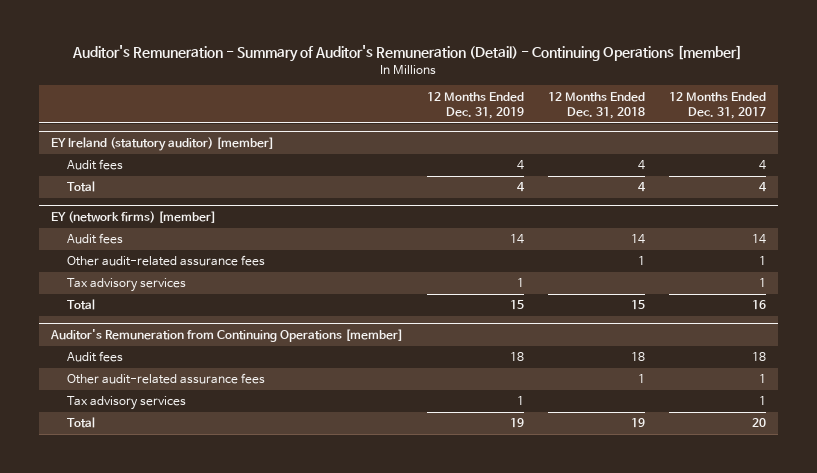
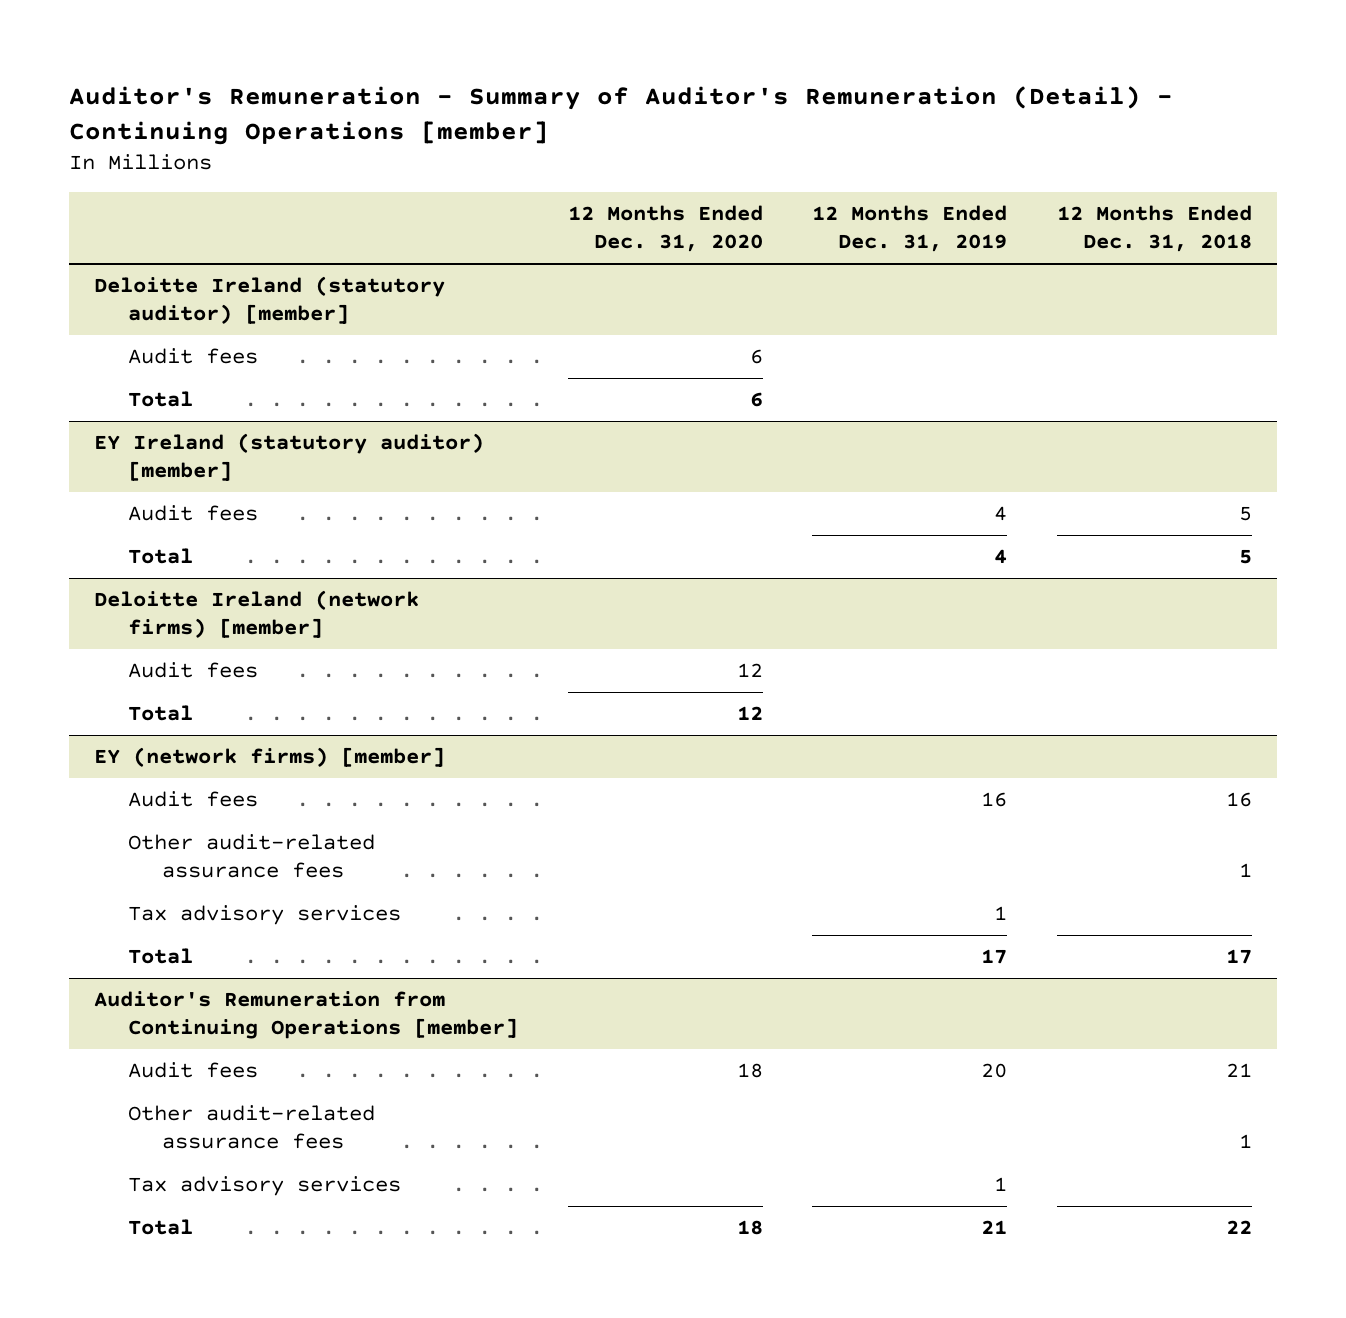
- | 12 Months Ended Dec. 31, 2019 | 12 Months Ended Dec. 31, 2018 | 12 Months Ended Dec. 31, 2017
+ | 12 Months Ended Dec. 31, 2020 | 12 Months Ended Dec. 31, 2019 | 12 Months Ended Dec. 31, 2018
+ Deloitte Ireland (statutory auditor) [member]
+ Audit fees | 6 | |
+ Total | 6 | |
@ EY Ireland (statutory auditor) [member]
- Audit fees | 4 | 4 | 4
- Total | 4 | 4 | 4
+ Audit fees | | 4 | 5
+ Total | | 4 | 5
+ Deloitte Ireland (network firms) [member]
+ Audit fees | 12 | |
+ Total | 12 | |
@ EY (network firms) [member]
- Audit fees | 14 | 14 | 14
+ Audit fees | | 16 | 16
- Total | 15 | 15 | 16
+ Total | | 17 | 17
@ Auditor's Remuneration from Continuing Operations [member]
- Audit fees | 18 | 18 | 18
+ Audit fees | 18 | 20 | 21
- Total | 19 | 19 | 20
+ Total | 18 | 21 | 22

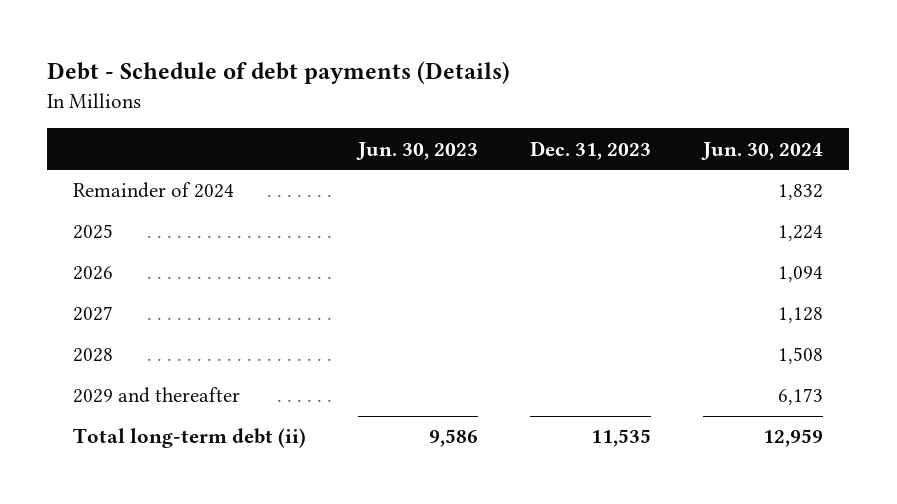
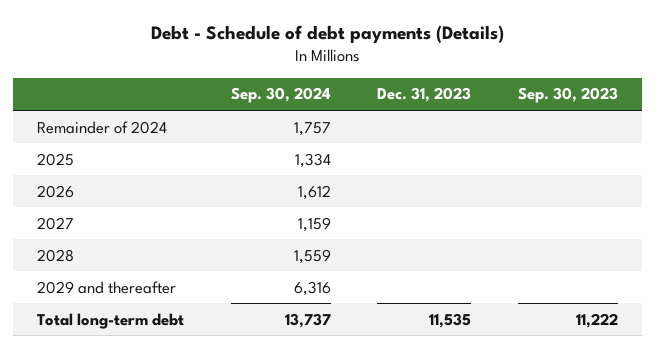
- | Jun. 30, 2023 | Dec. 31, 2023 | Jun. 30, 2024
+ | Sep. 30, 2024 | Dec. 31, 2023 | Sep. 30, 2023
- Total long-term debt (ii) | 9,586 | 11,535 | 12,959
+ Total long-term debt | 13,737 | 11,535 | 11,222

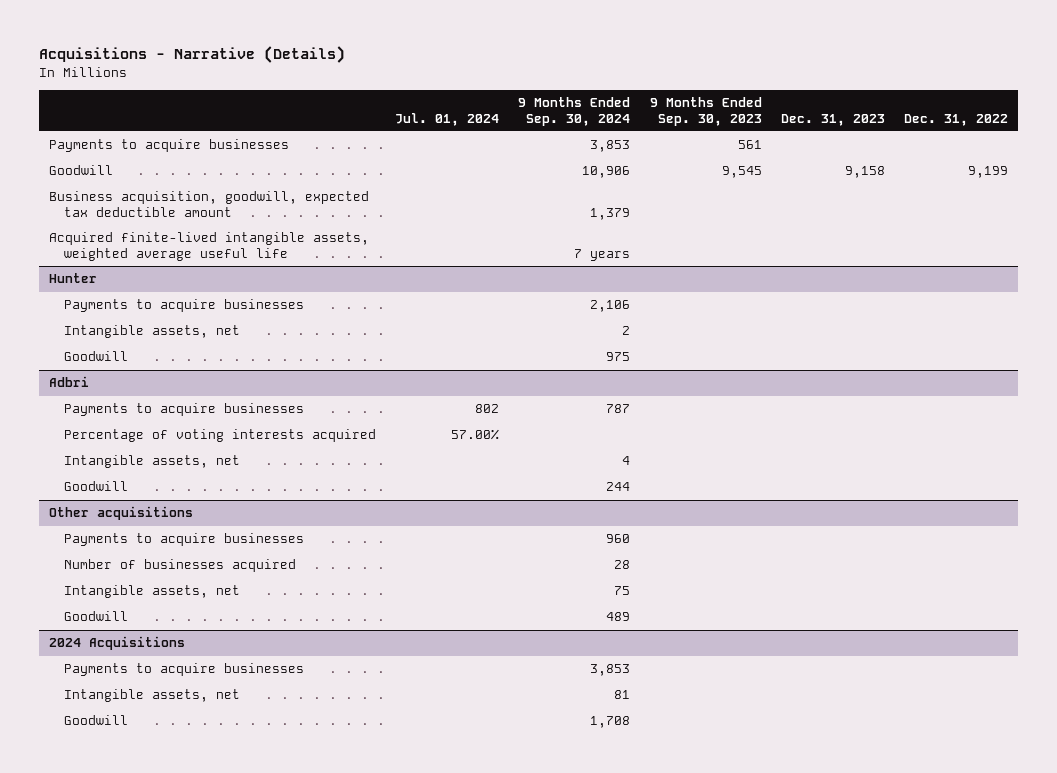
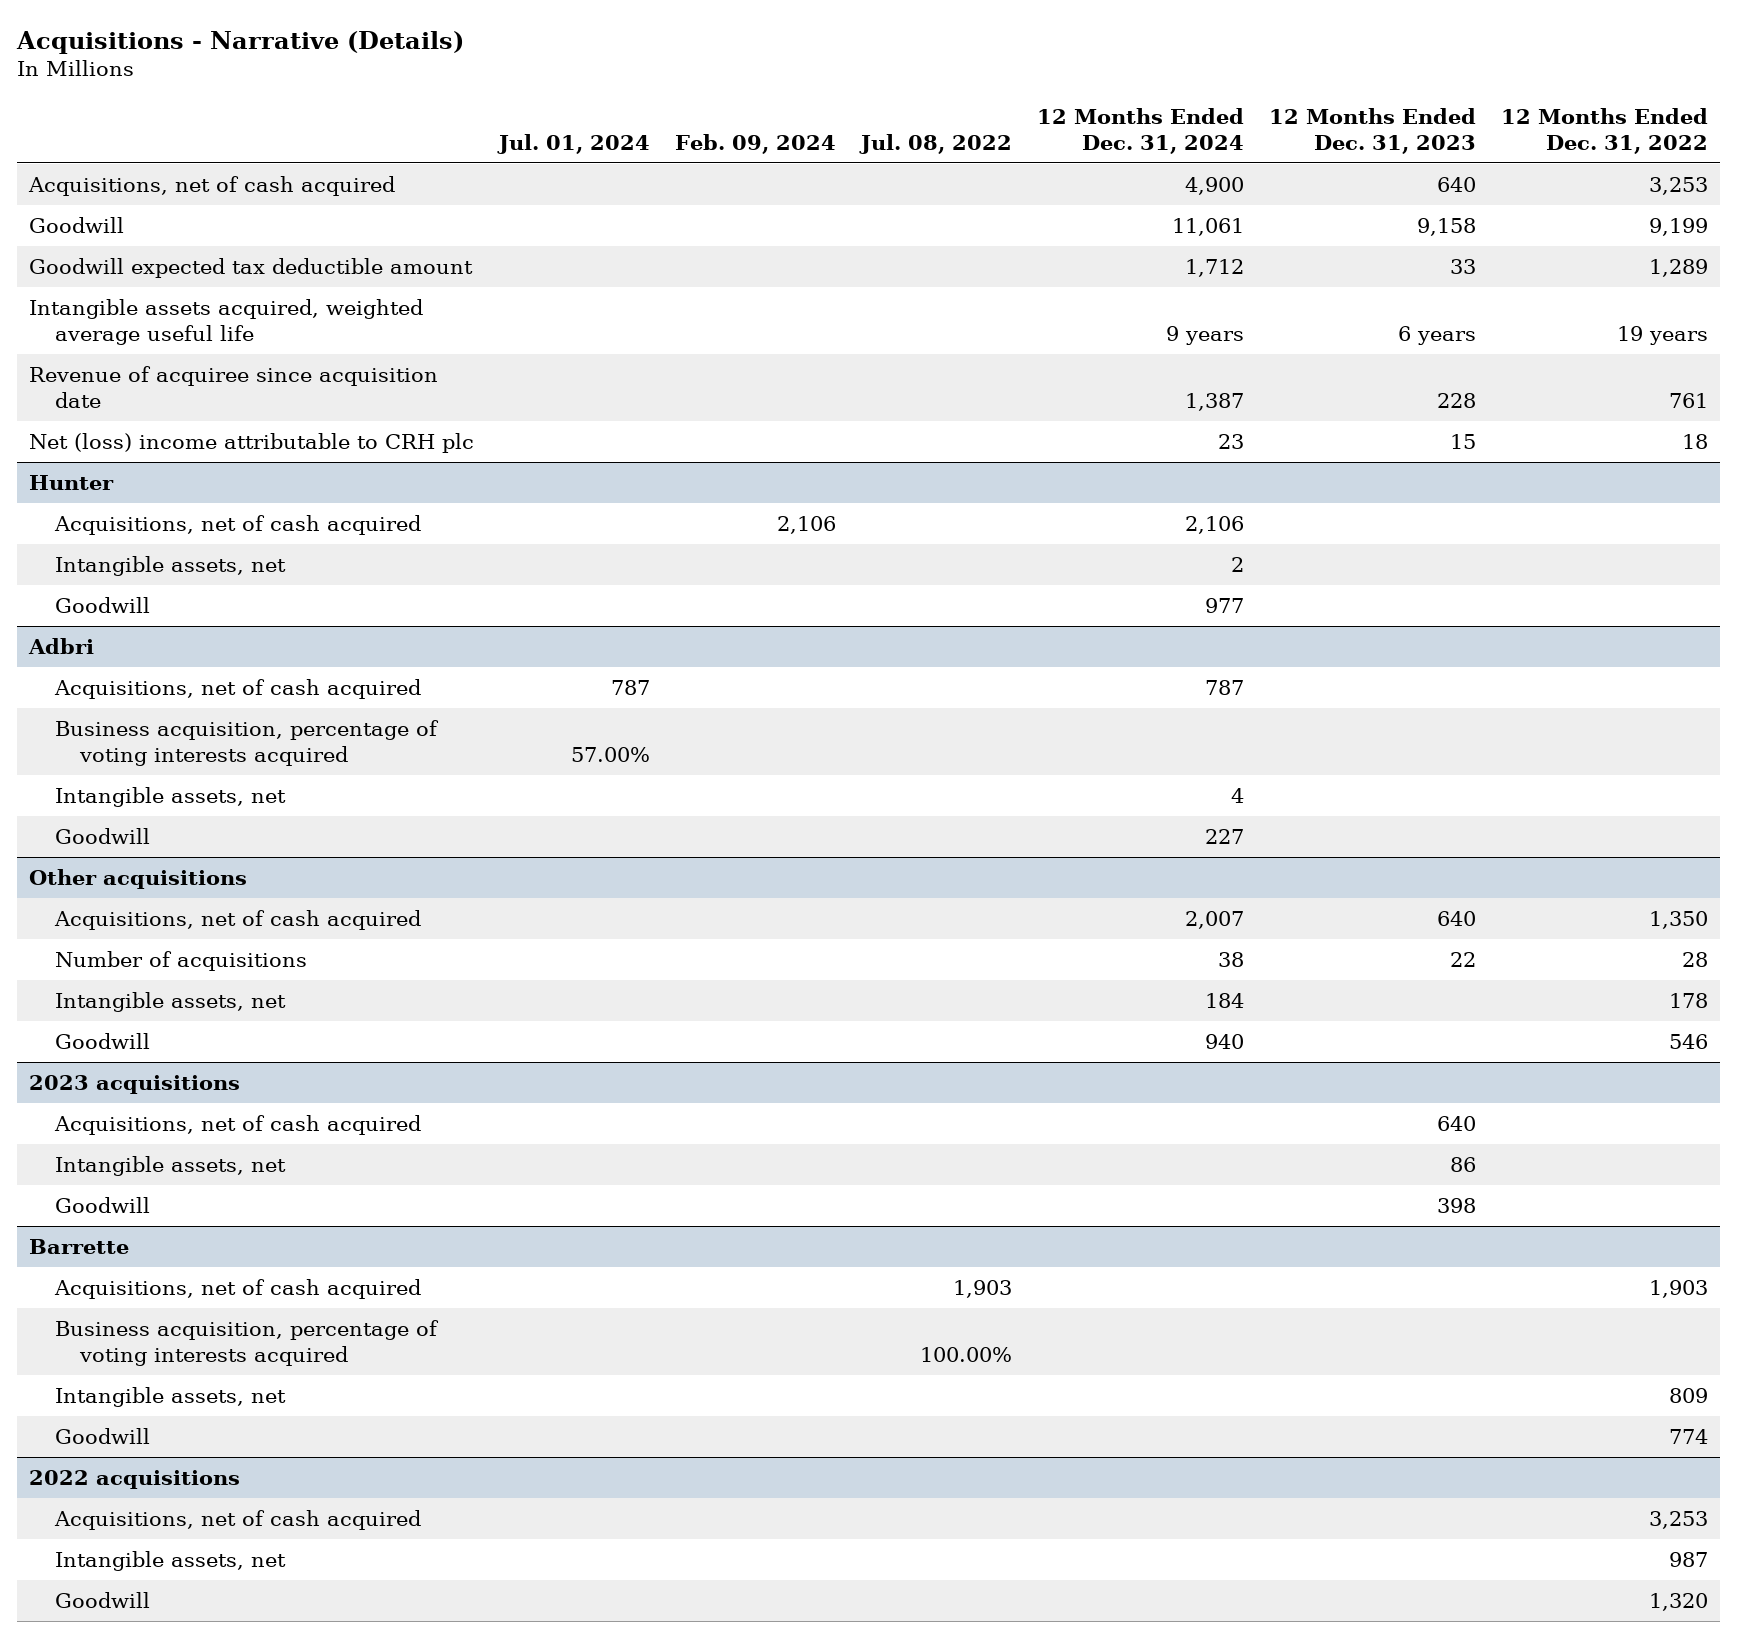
- | Jul. 01, 2024 | 9 Months Ended Sep. 30, 2024 | 9 Months Ended Sep. 30, 2023 | Dec. 31, 2023 | Dec. 31, 2022
+ | Jul. 01, 2024 | Feb. 09, 2024 | Jul. 08, 2022 | 12 Months Ended Dec. 31, 2024 | 12 Months Ended Dec. 31, 2023 | 12 Months Ended Dec. 31, 2022
- Payments to acquire businesses | | 3,853 | 561 | |
+ Acquisitions, net of cash acquired | | | | 4,900 | 640 | 3,253
- Business acquisition, goodwill, expected tax deductible amount | | 1,379 | | |
- Acquired finite-lived intangible assets, weighted average useful life | | 7 years | | |
+ Goodwill expected tax deductible amount | | | | 1,712 | 33 | 1,289
+ Intangible assets acquired, weighted average useful life | | | | 9 years | 6 years | 19 years
+ Revenue of acquiree since acquisition date | | | | 1,387 | 228 | 761
+ Net (loss) income attributable to CRH plc | | | | 23 | 15 | 18
@ Hunter
- Payments to acquire businesses | | 2,106 | | |
+ Acquisitions, net of cash acquired | | 2,106 | | 2,106 | |
@ Adbri
- Payments to acquire businesses | 802 | 787 | | |
- Percentage of voting interests acquired | 57.00% | | | |
+ Acquisitions, net of cash acquired | 787 | | | 787 | |
+ Business acquisition, percentage of voting interests acquired | 57.00% | | | | |
@ Other acquisitions
- Payments to acquire businesses | | 960 | | |
- Number of businesses acquired | | 28 | | |
+ Acquisitions, net of cash acquired | | | | 2,007 | 640 | 1,350
+ Number of acquisitions | | | | 38 | 22 | 28
- 2024 Acquisitions
- Payments to acquire businesses | | 3,853 | | |
- Intangible assets, net | | 81 | | |
- Goodwill | | 1,708 | | |
+ 2023 acquisitions
+ Acquisitions, net of cash acquired | | | | | 640 |
+ Intangible assets, net | | | | | 86 |
+ Goodwill | | | | | 398 |
+ Barrette
+ Acquisitions, net of cash acquired | | | 1,903 | | | 1,903
+ Business acquisition, percentage of voting interests acquired | | | 100.00% | | |
+ Intangible assets, net | | | | | | 809
+ Goodwill | | | | | | 774
+ 2022 acquisitions
+ Acquisitions, net of cash acquired | | | | | | 3,253
+ Intangible assets, net | | | | | | 987
+ Goodwill | | | | | | 1,320

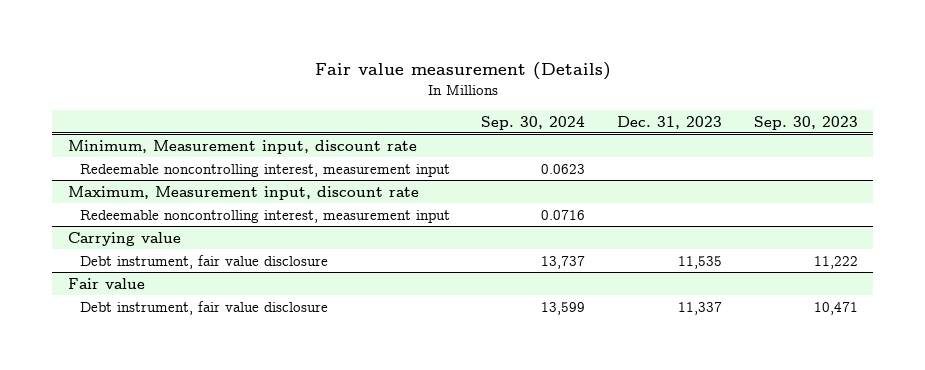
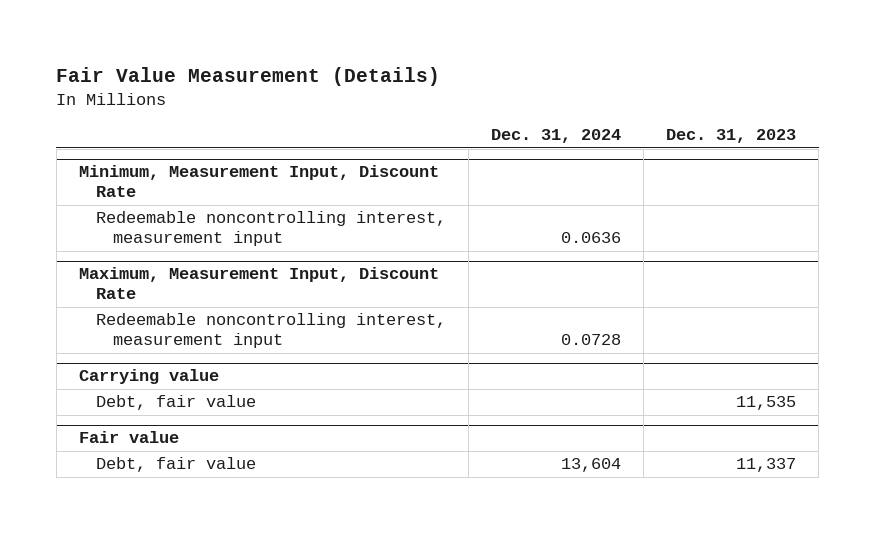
- Fair value measurement (Details)
+ Fair Value Measurement (Details)
- | Sep. 30, 2024 | Dec. 31, 2023 | Sep. 30, 2023
+ | Dec. 31, 2024 | Dec. 31, 2023
- Minimum, Measurement input, discount rate
+ Minimum, Measurement Input, Discount Rate
- Maximum, Measurement input, discount rate
+ Maximum, Measurement Input, Discount Rate
@ Carrying value
- Debt instrument, fair value disclosure | 13,737 | 11,535 | 11,222
+ Debt, fair value | | 11,535
@ Fair value
- Debt instrument, fair value disclosure | 13,599 | 11,337 | 10,471
+ Debt, fair value | 13,604 | 11,337

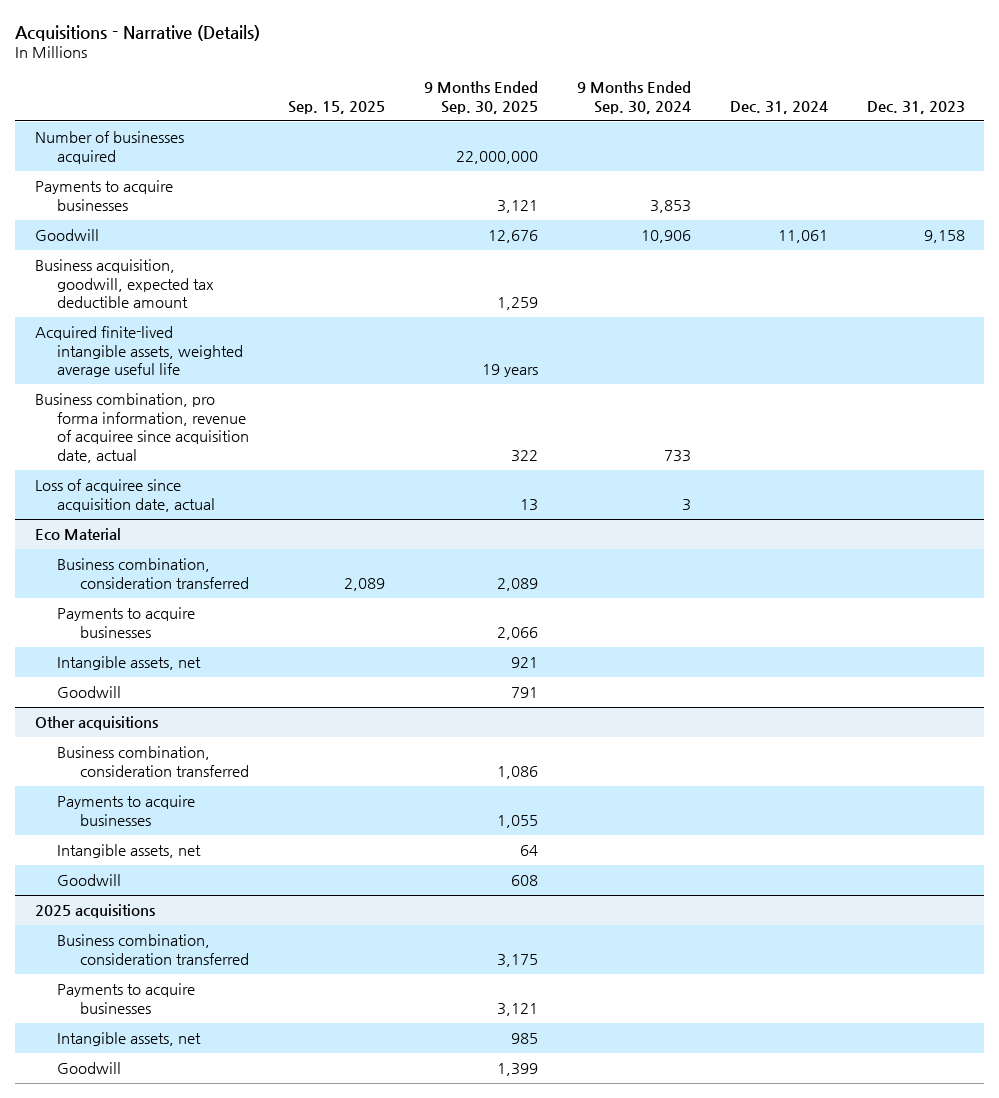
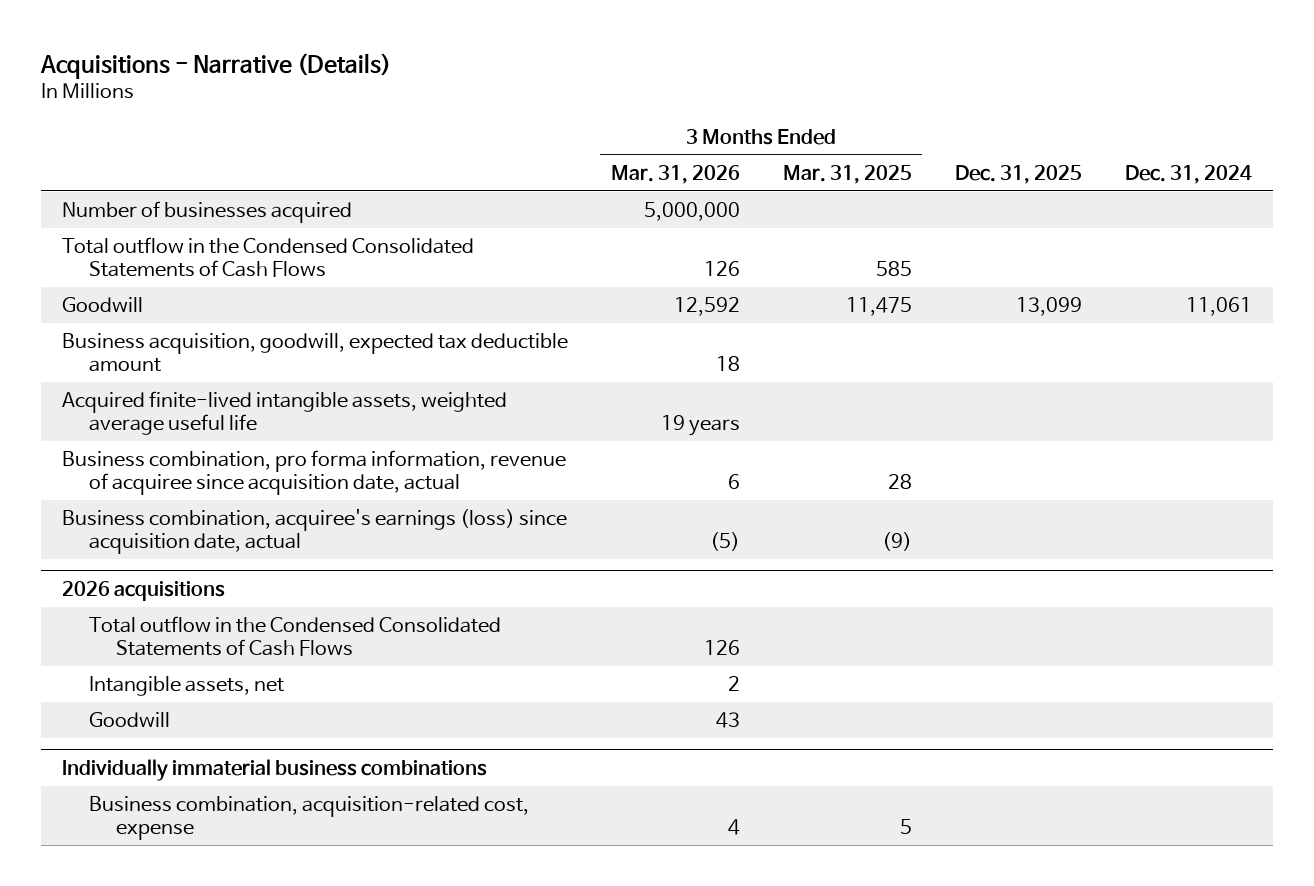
- | Sep. 15, 2025 | 9 Months Ended Sep. 30, 2025 | 9 Months Ended Sep. 30, 2024 | Dec. 31, 2024 | Dec. 31, 2023
+ | 3 Months Ended Mar. 31, 2026 | 3 Months Ended Mar. 31, 2025 | Dec. 31, 2025 | Dec. 31, 2024
- Payments to acquire businesses | | 3,121 | 3,853 | |
+ Total outflow in the Condensed Consolidated Statements of Cash Flows | 126 | 585 | |
- Loss of acquiree since acquisition date, actual | | 13 | 3 | |
- Eco Material
- Business combination, consideration transferred | 2,089 | 2,089 | | |
- Payments to acquire businesses | | 2,066 | | |
- Intangible assets, net | | 921 | | |
- Goodwill | | 791 | | |
- Other acquisitions
- Business combination, consideration transferred | | 1,086 | | |
- Payments to acquire businesses | | 1,055 | | |
- Intangible assets, net | | 64 | | |
- Goodwill | | 608 | | |
- 2025 acquisitions
- Business combination, consideration transferred | | 3,175 | | |
- Payments to acquire businesses | | 3,121 | | |
- Intangible assets, net | | 985 | | |
- Goodwill | | 1,399 | | |
+ Business combination, acquiree's earnings (loss) since acquisition date, actual | (5) | (9) | |
+ 2026 acquisitions
+ Total outflow in the Condensed Consolidated Statements of Cash Flows | 126 | | |
+ Intangible assets, net | 2 | | |
+ Goodwill | 43 | | |
+ Individually immaterial business combinations
+ Business combination, acquisition-related cost, expense | 4 | 5 | |

